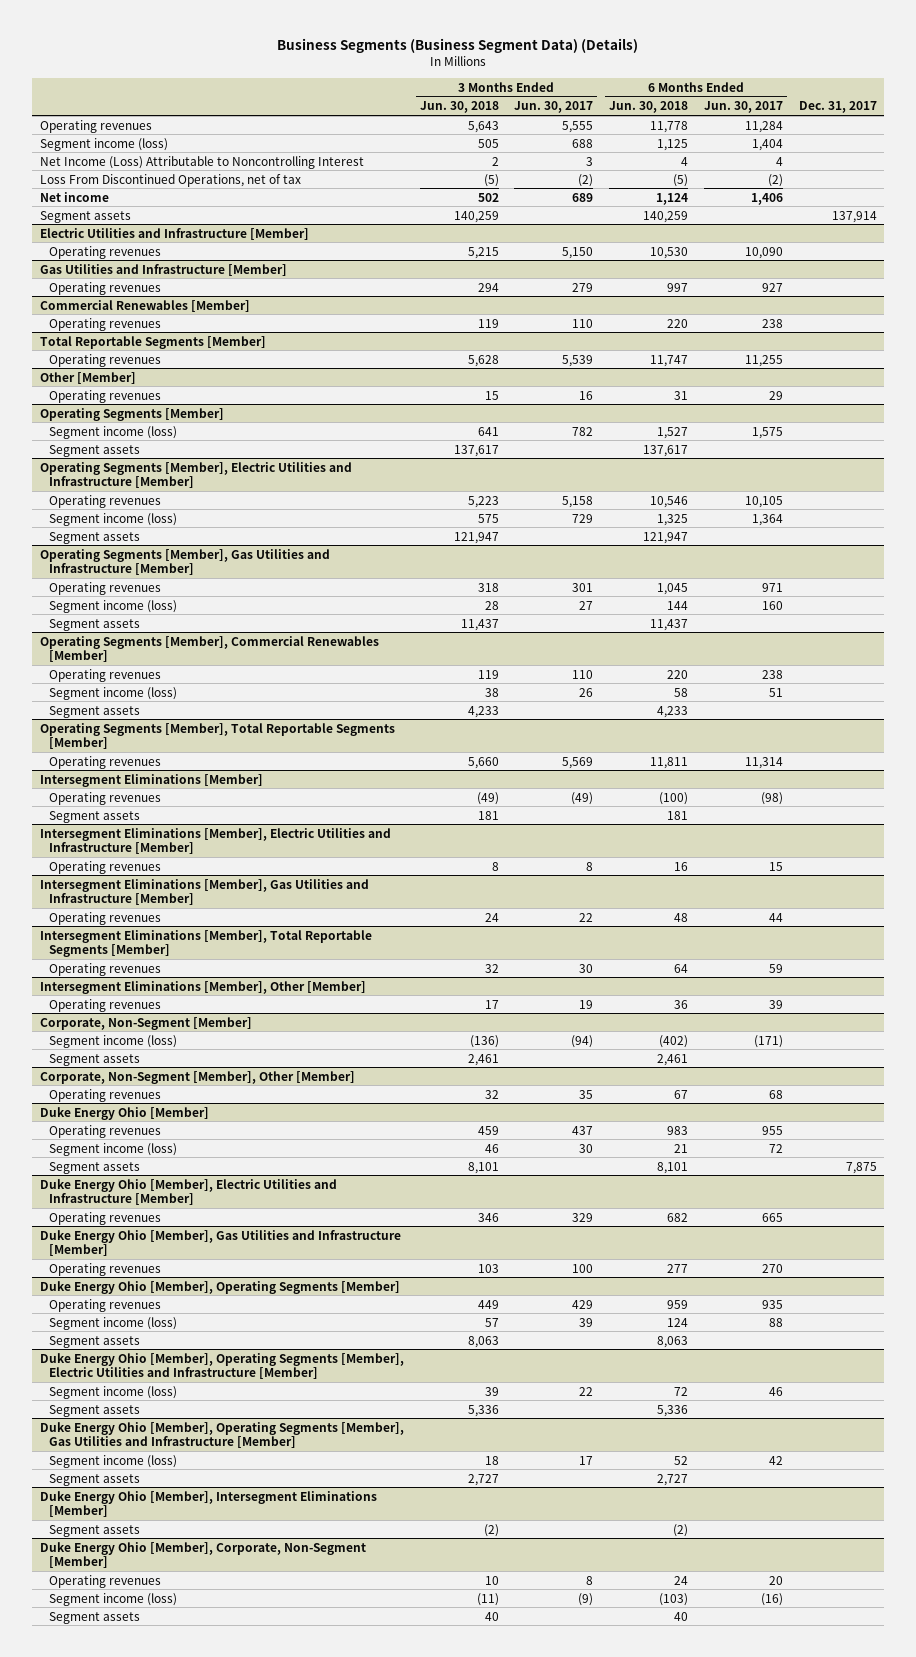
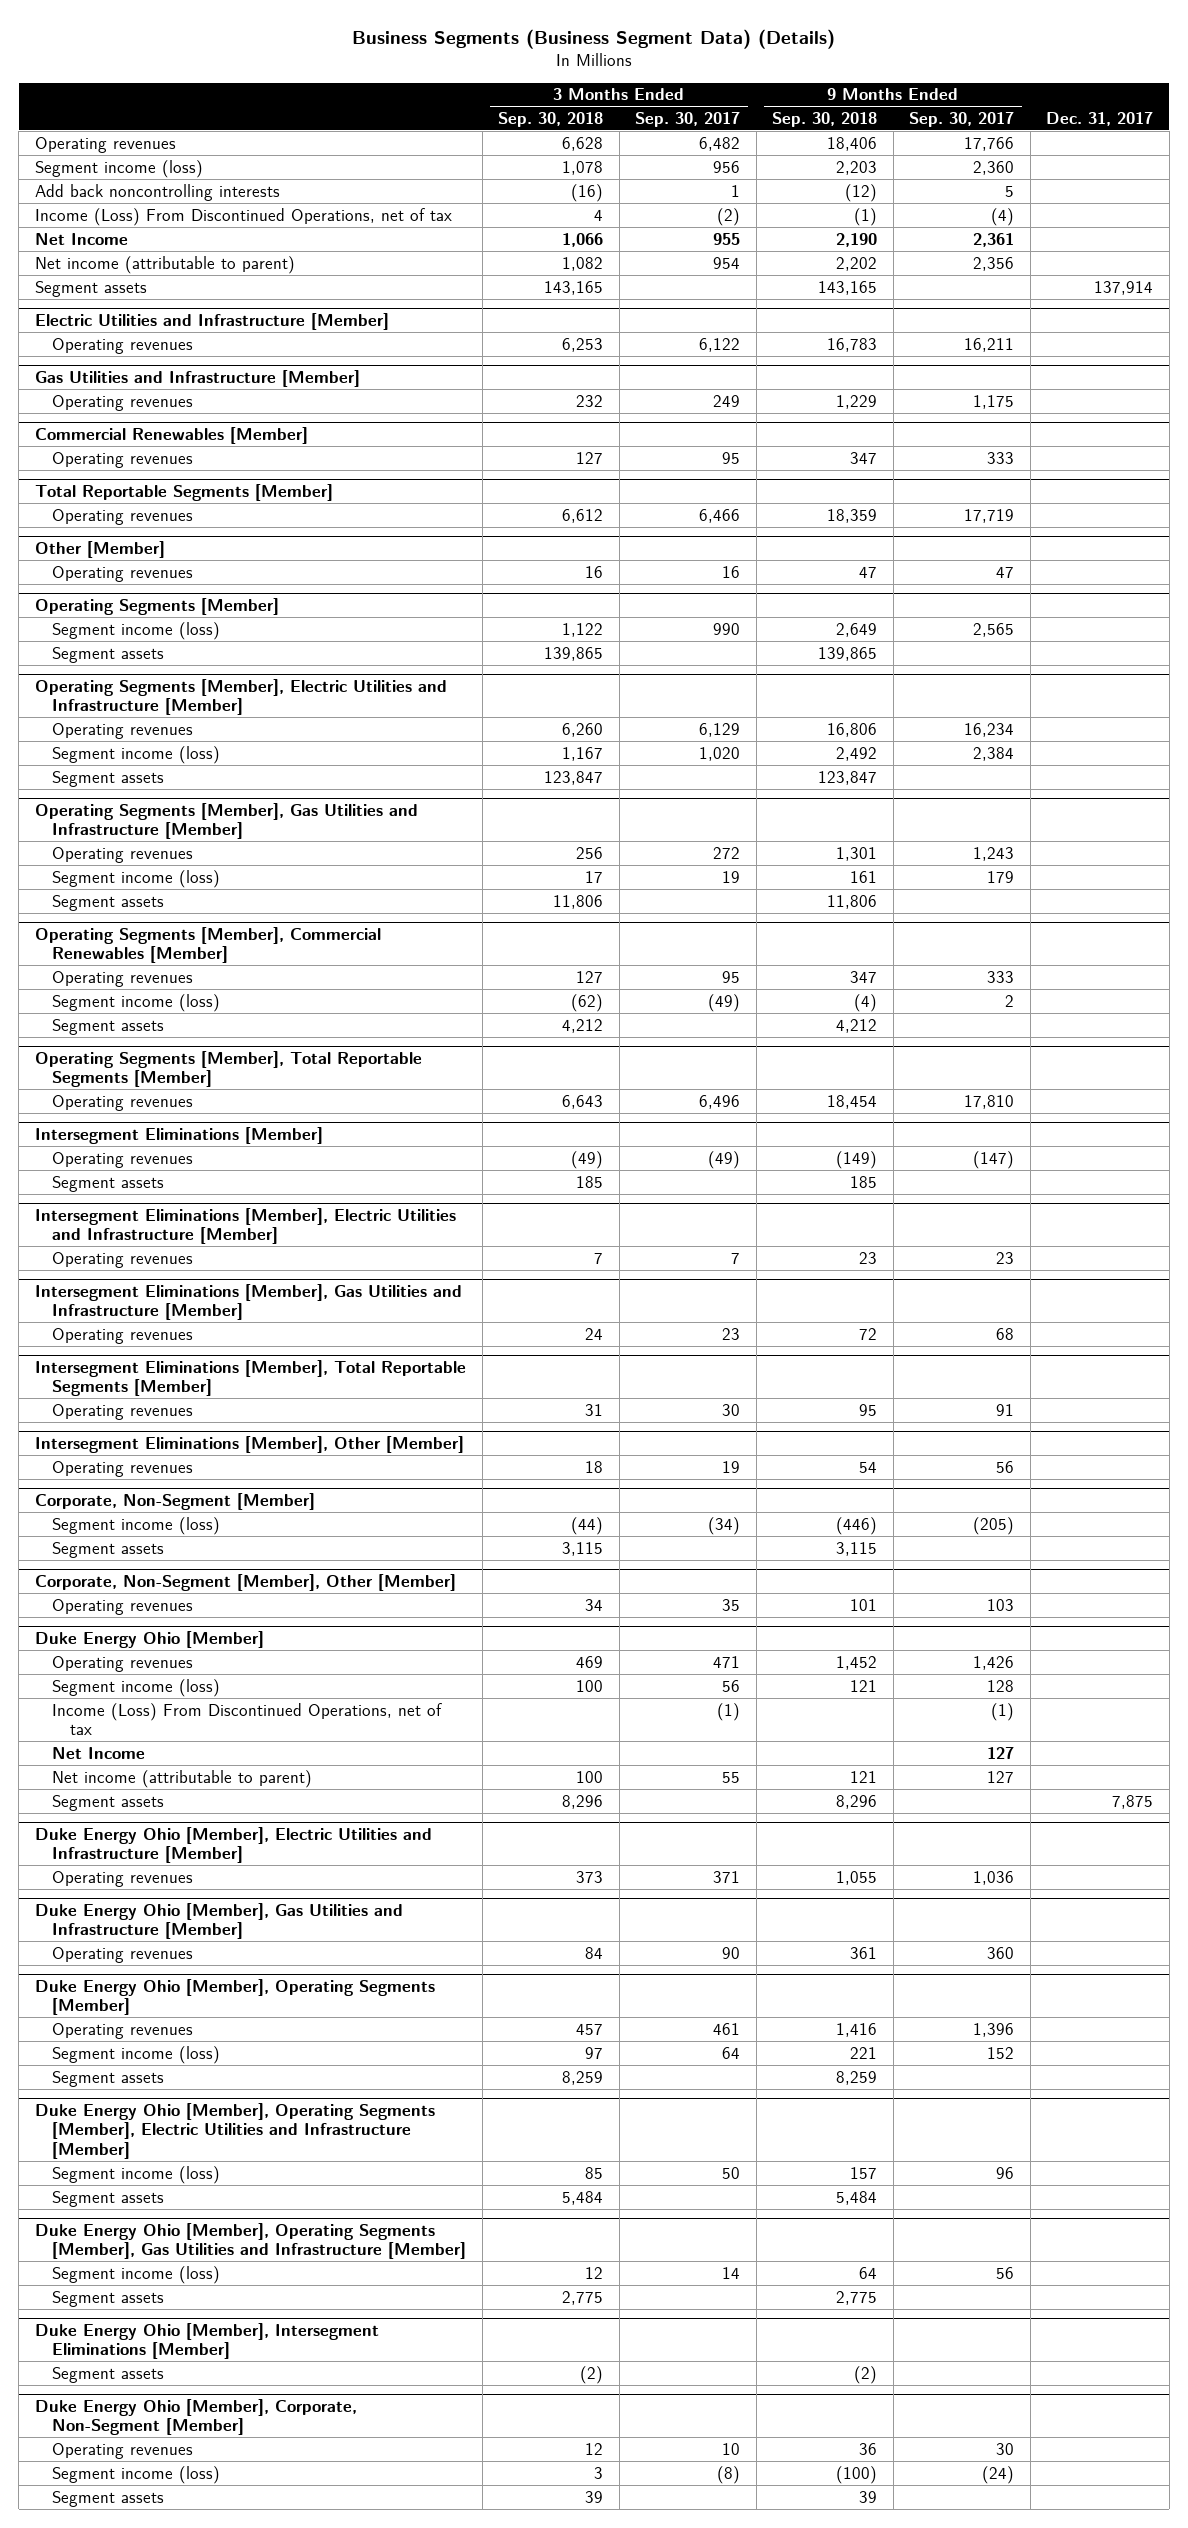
- | 3 Months Ended Jun. 30, 2018 | 3 Months Ended Jun. 30, 2017 | 6 Months Ended Jun. 30, 2018 | 6 Months Ended Jun. 30, 2017 | Dec. 31, 2017
+ | 3 Months Ended Sep. 30, 2018 | 3 Months Ended Sep. 30, 2017 | 9 Months Ended Sep. 30, 2018 | 9 Months Ended Sep. 30, 2017 | Dec. 31, 2017
- Net Income (Loss) Attributable to Noncontrolling Interest | 2 | 3 | 4 | 4 |
- Loss From Discontinued Operations, net of tax | (5) | (2) | (5) | (2) |
- Net income | 502 | 689 | 1,124 | 1,406 |
+ Add back noncontrolling interests | (16) | 1 | (12) | 5 |
+ Income (Loss) From Discontinued Operations, net of tax | 4 | (2) | (1) | (4) |
+ Net Income | 1,066 | 955 | 2,190 | 2,361 |
+ Net income (attributable to parent) | 1,082 | 954 | 2,202 | 2,356 |
@ Duke Energy Ohio [Member]
+ Income (Loss) From Discontinued Operations, net of tax | | (1) | | (1) |
+ Net Income | | | | 127 |
+ Net income (attributable to parent) | 100 | 55 | 121 | 127 |

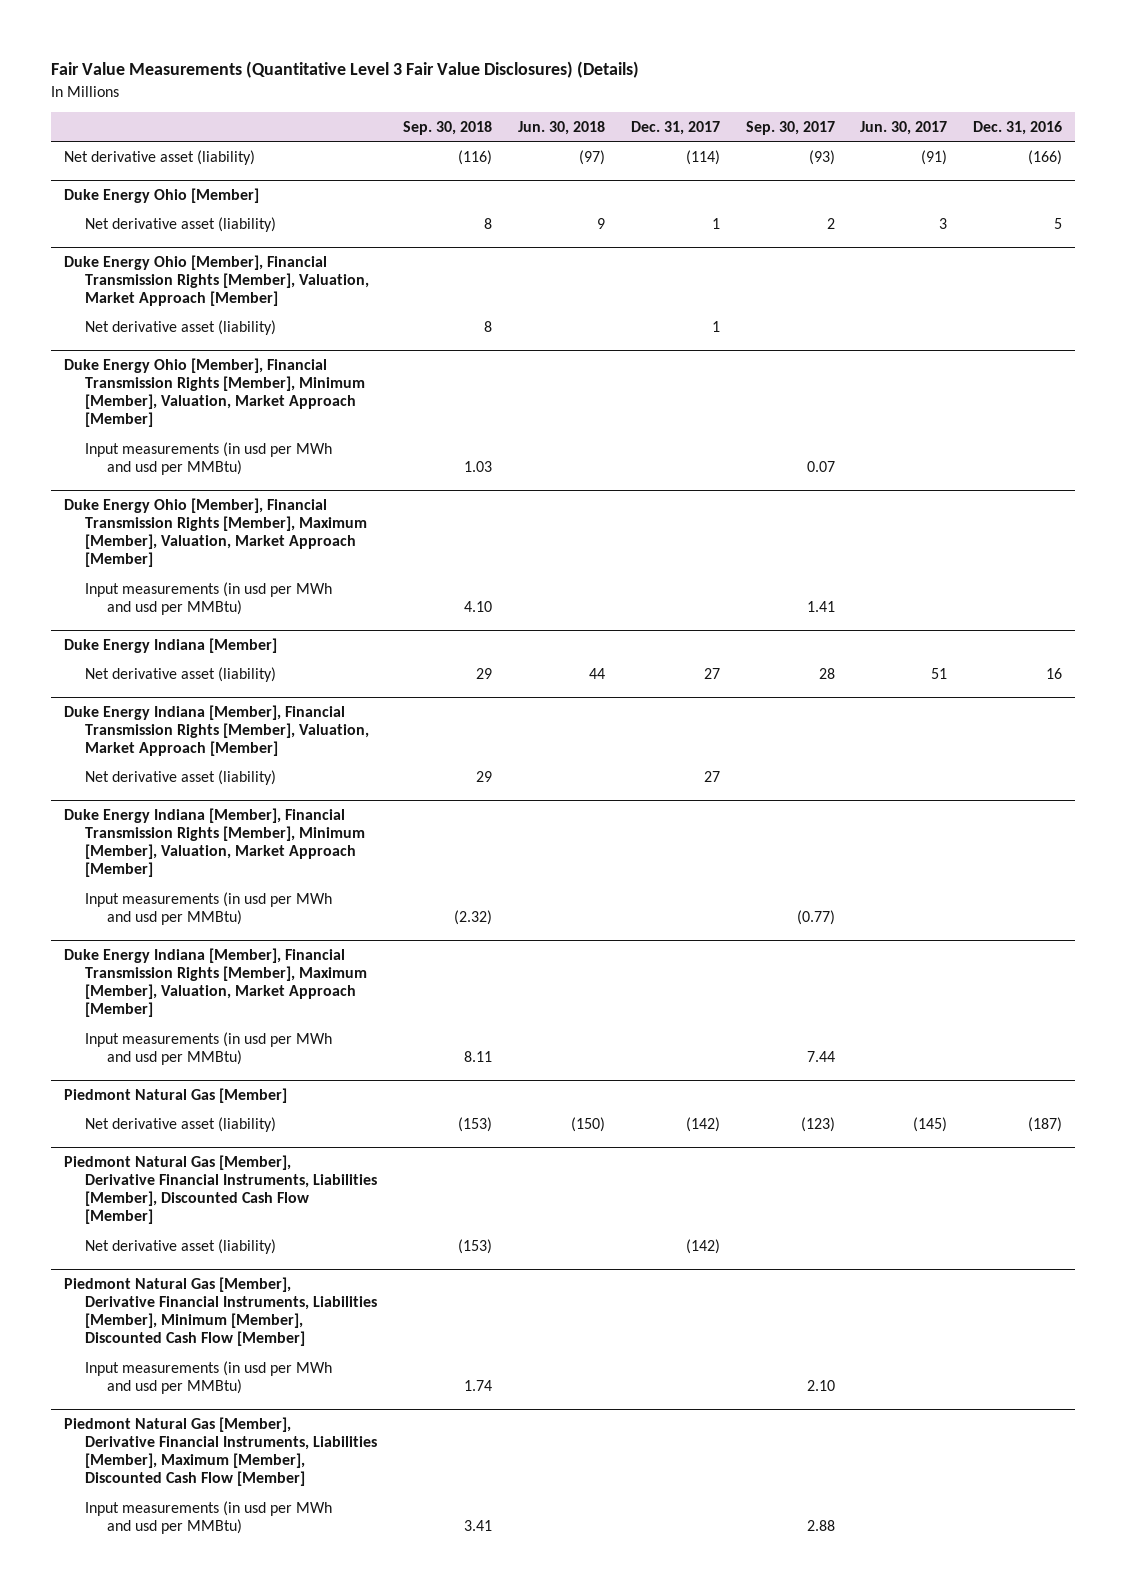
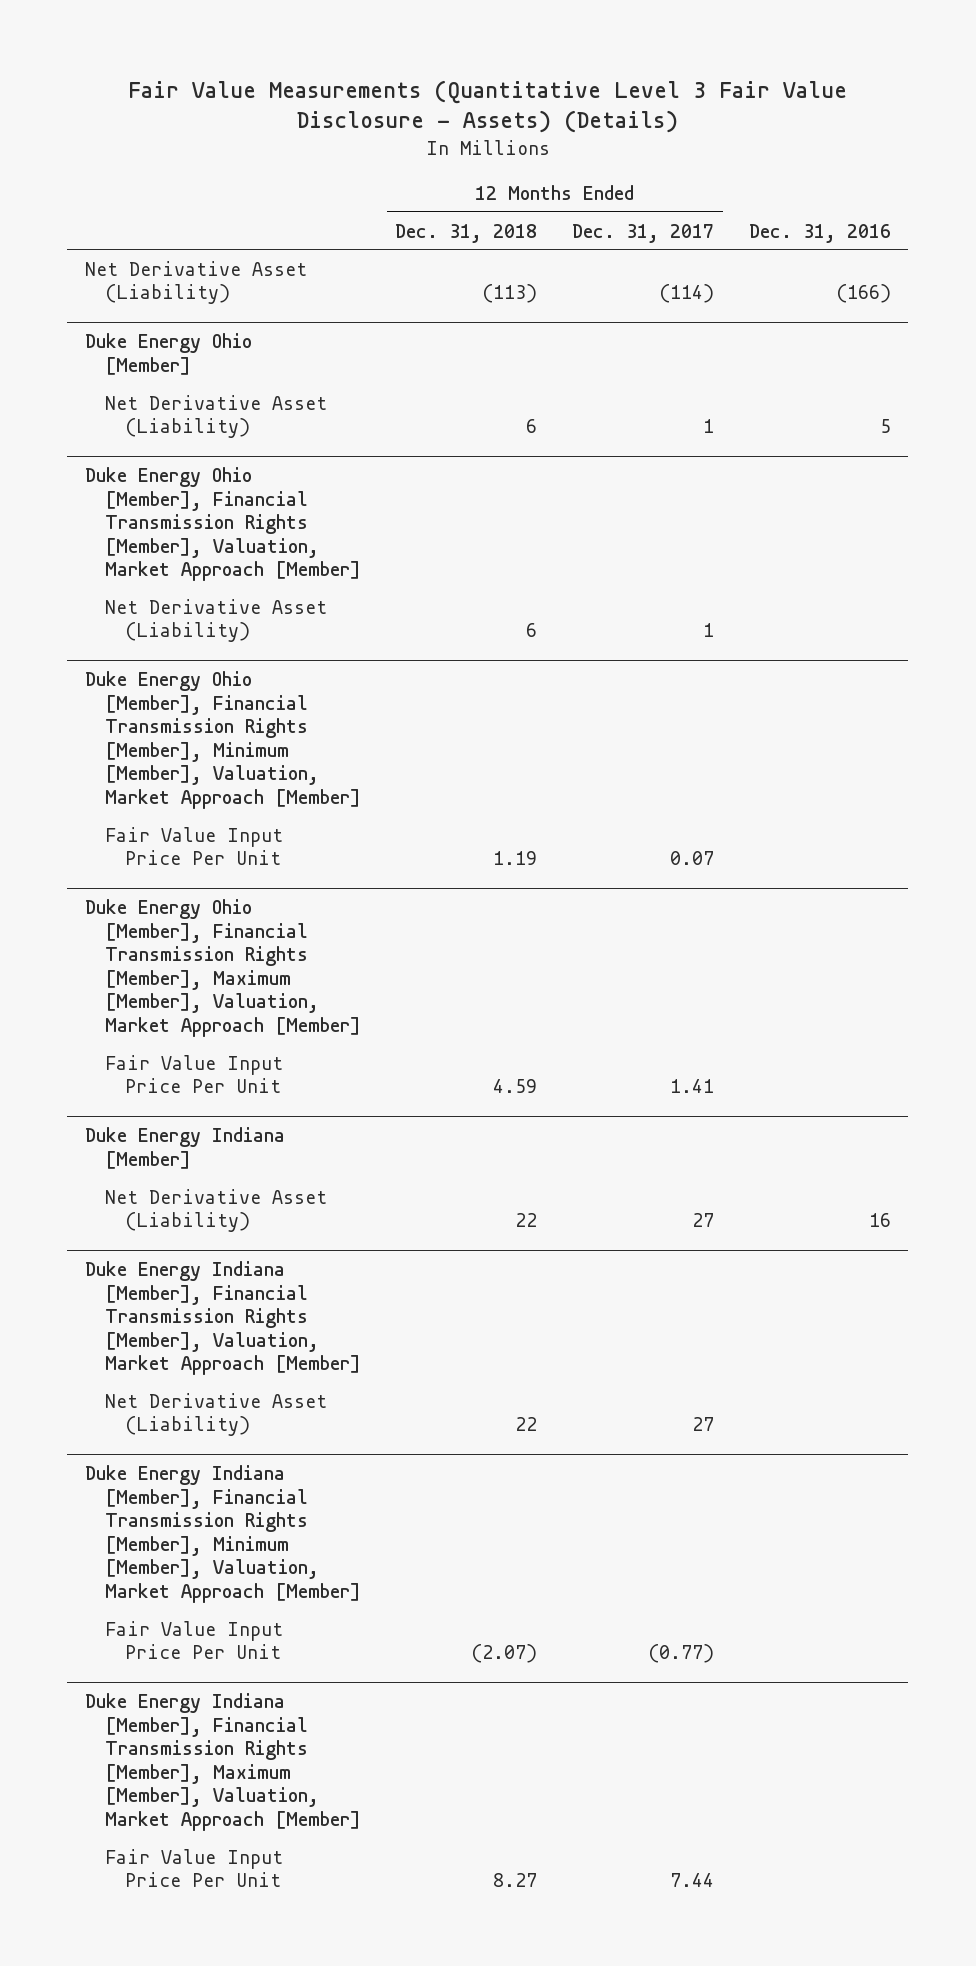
- Fair Value Measurements (Quantitative Level 3 Fair Value Disclosures) (Details)
+ Fair Value Measurements (Quantitative Level 3 Fair Value Disclosure - Assets) (Details)
- | Sep. 30, 2018 | Jun. 30, 2018 | Dec. 31, 2017 | Sep. 30, 2017 | Jun. 30, 2017 | Dec. 31, 2016
+ | 12 Months Ended Dec. 31, 2018 | 12 Months Ended Dec. 31, 2017 | Dec. 31, 2016
- Net derivative asset (liability) | (116) | (97) | (114) | (93) | (91) | (166)
+ Net Derivative Asset (Liability) | (113) | (114) | (166)
@ Duke Energy Ohio [Member]
- Net derivative asset (liability) | 8 | 9 | 1 | 2 | 3 | 5
+ Net Derivative Asset (Liability) | 6 | 1 | 5
@ Duke Energy Ohio [Member], Financial Transmission Rights [Member], Valuation, Market Approach [Member]
- Net derivative asset (liability) | 8 | | 1 | | |
+ Net Derivative Asset (Liability) | 6 | 1 |
@ Duke Energy Ohio [Member], Financial Transmission Rights [Member], Minimum [Member], Valuation, Market Approach [Member]
- Input measurements (in usd per MWh and usd per MMBtu) | 1.03 | | | 0.07 | |
+ Fair Value Input Price Per Unit | 1.19 | 0.07 |
@ Duke Energy Ohio [Member], Financial Transmission Rights [Member], Maximum [Member], Valuation, Market Approach [Member]
- Input measurements (in usd per MWh and usd per MMBtu) | 4.10 | | | 1.41 | |
+ Fair Value Input Price Per Unit | 4.59 | 1.41 |
@ Duke Energy Indiana [Member]
- Net derivative asset (liability) | 29 | 44 | 27 | 28 | 51 | 16
+ Net Derivative Asset (Liability) | 22 | 27 | 16
@ Duke Energy Indiana [Member], Financial Transmission Rights [Member], Valuation, Market Approach [Member]
- Net derivative asset (liability) | 29 | | 27 | | |
+ Net Derivative Asset (Liability) | 22 | 27 |
@ Duke Energy Indiana [Member], Financial Transmission Rights [Member], Minimum [Member], Valuation, Market Approach [Member]
- Input measurements (in usd per MWh and usd per MMBtu) | (2.32) | | | (0.77) | |
+ Fair Value Input Price Per Unit | (2.07) | (0.77) |
@ Duke Energy Indiana [Member], Financial Transmission Rights [Member], Maximum [Member], Valuation, Market Approach [Member]
- Input measurements (in usd per MWh and usd per MMBtu) | 8.11 | | | 7.44 | |
- Piedmont Natural Gas [Member]
- Net derivative asset (liability) | (153) | (150) | (142) | (123) | (145) | (187)
- Piedmont Natural Gas [Member], Derivative Financial Instruments, Liabilities [Member], Discounted Cash Flow [Member]
- Net derivative asset (liability) | (153) | | (142) | | |
- Piedmont Natural Gas [Member], Derivative Financial Instruments, Liabilities [Member], Minimum [Member], Discounted Cash Flow [Member]
- Input measurements (in usd per MWh and usd per MMBtu) | 1.74 | | | 2.10 | |
- Piedmont Natural Gas [Member], Derivative Financial Instruments, Liabilities [Member], Maximum [Member], Discounted Cash Flow [Member]
- Input measurements (in usd per MWh and usd per MMBtu) | 3.41 | | | 2.88 | |
@ Duke Energy Indiana [Member], Financial Transmission Rights [Member], Maximum [Member], Valuation, Market Approach [Member]
+ Fair Value Input Price Per Unit | 8.27 | 7.44 |

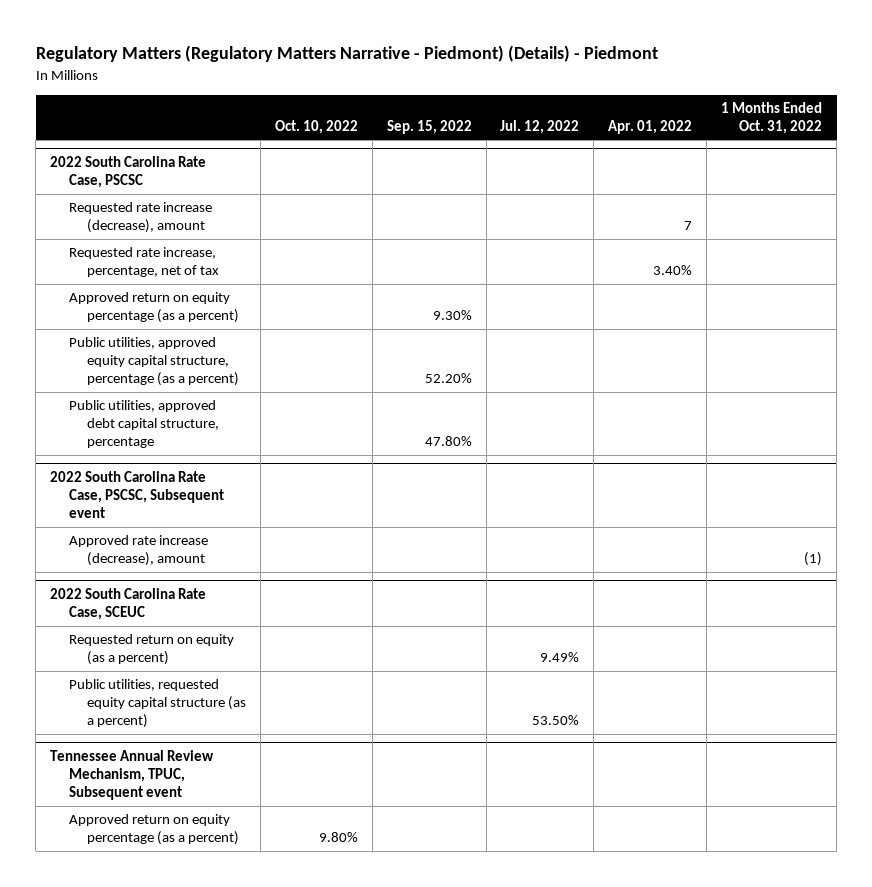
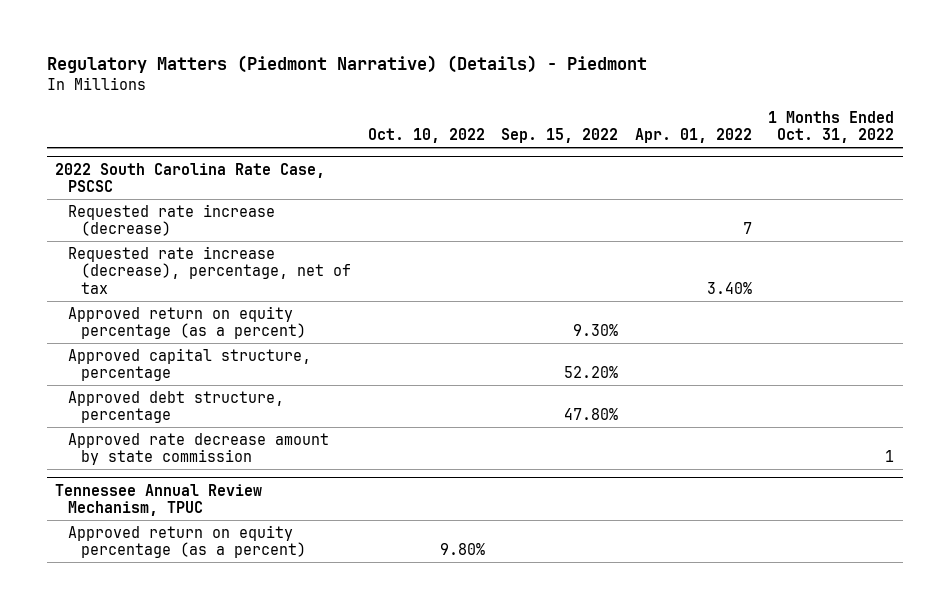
- Regulatory Matters (Regulatory Matters Narrative - Piedmont) (Details) - Piedmont
+ Regulatory Matters (Piedmont Narrative) (Details) - Piedmont
- | Oct. 10, 2022 | Sep. 15, 2022 | Jul. 12, 2022 | Apr. 01, 2022 | 1 Months Ended Oct. 31, 2022
+ | Oct. 10, 2022 | Sep. 15, 2022 | Apr. 01, 2022 | 1 Months Ended Oct. 31, 2022
@ 2022 South Carolina Rate Case, PSCSC
- Requested rate increase (decrease), amount | | | | 7 |
- Requested rate increase, percentage, net of tax | | | | 3.40% |
+ Requested rate increase (decrease) | | | 7 |
+ Requested rate increase (decrease), percentage, net of tax | | | 3.40% |
- Public utilities, approved equity capital structure, percentage (as a percent) | | 52.20% | | |
- Public utilities, approved debt capital structure, percentage | | 47.80% | | |
- 2022 South Carolina Rate Case, PSCSC, Subsequent event
- Approved rate increase (decrease), amount | | | | | (1)
- 2022 South Carolina Rate Case, SCEUC
- Requested return on equity (as a percent) | | | 9.49% | |
- Public utilities, requested equity capital structure (as a percent) | | | 53.50% | |
- Tennessee Annual Review Mechanism, TPUC, Subsequent event
@ 2022 South Carolina Rate Case, PSCSC
+ Approved capital structure, percentage | | 52.20% | |
+ Approved debt structure, percentage | | 47.80% | |
+ Approved rate decrease amount by state commission | | | | 1
+ Tennessee Annual Review Mechanism, TPUC

